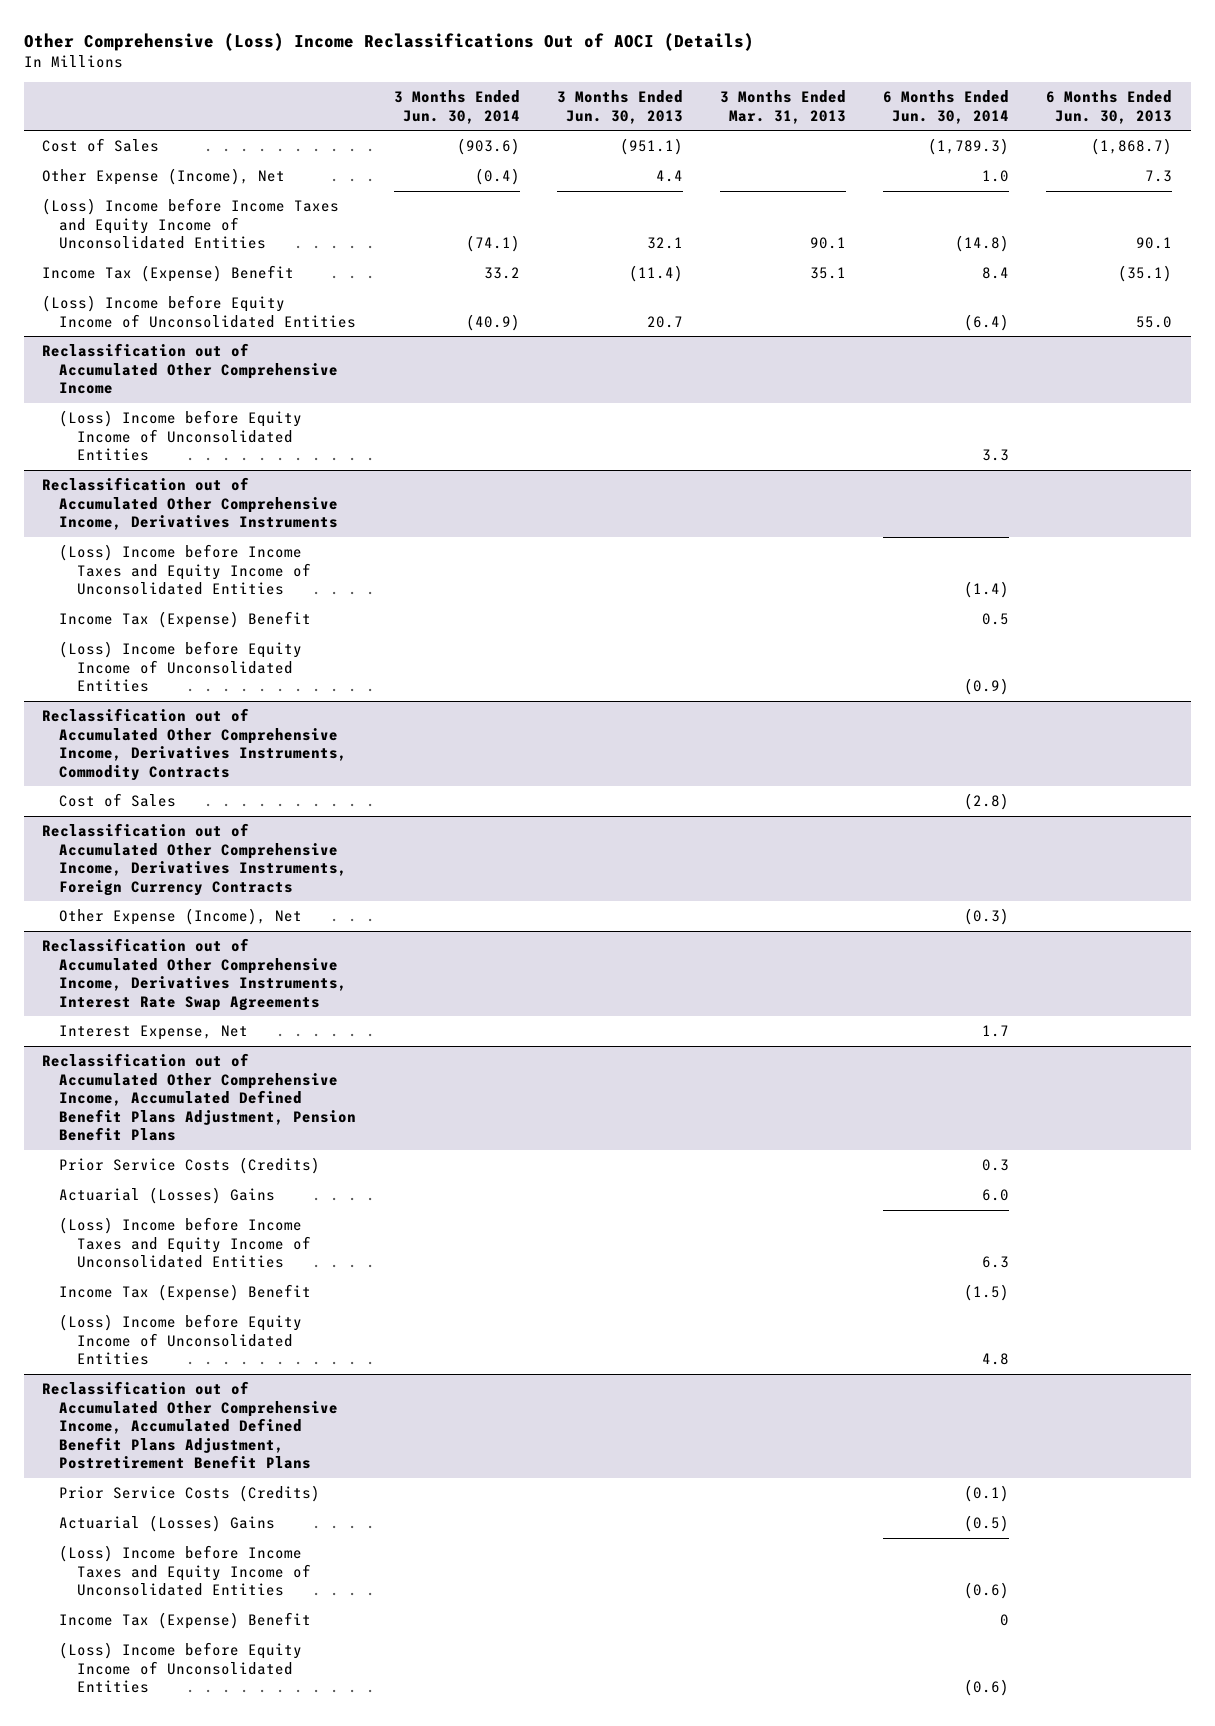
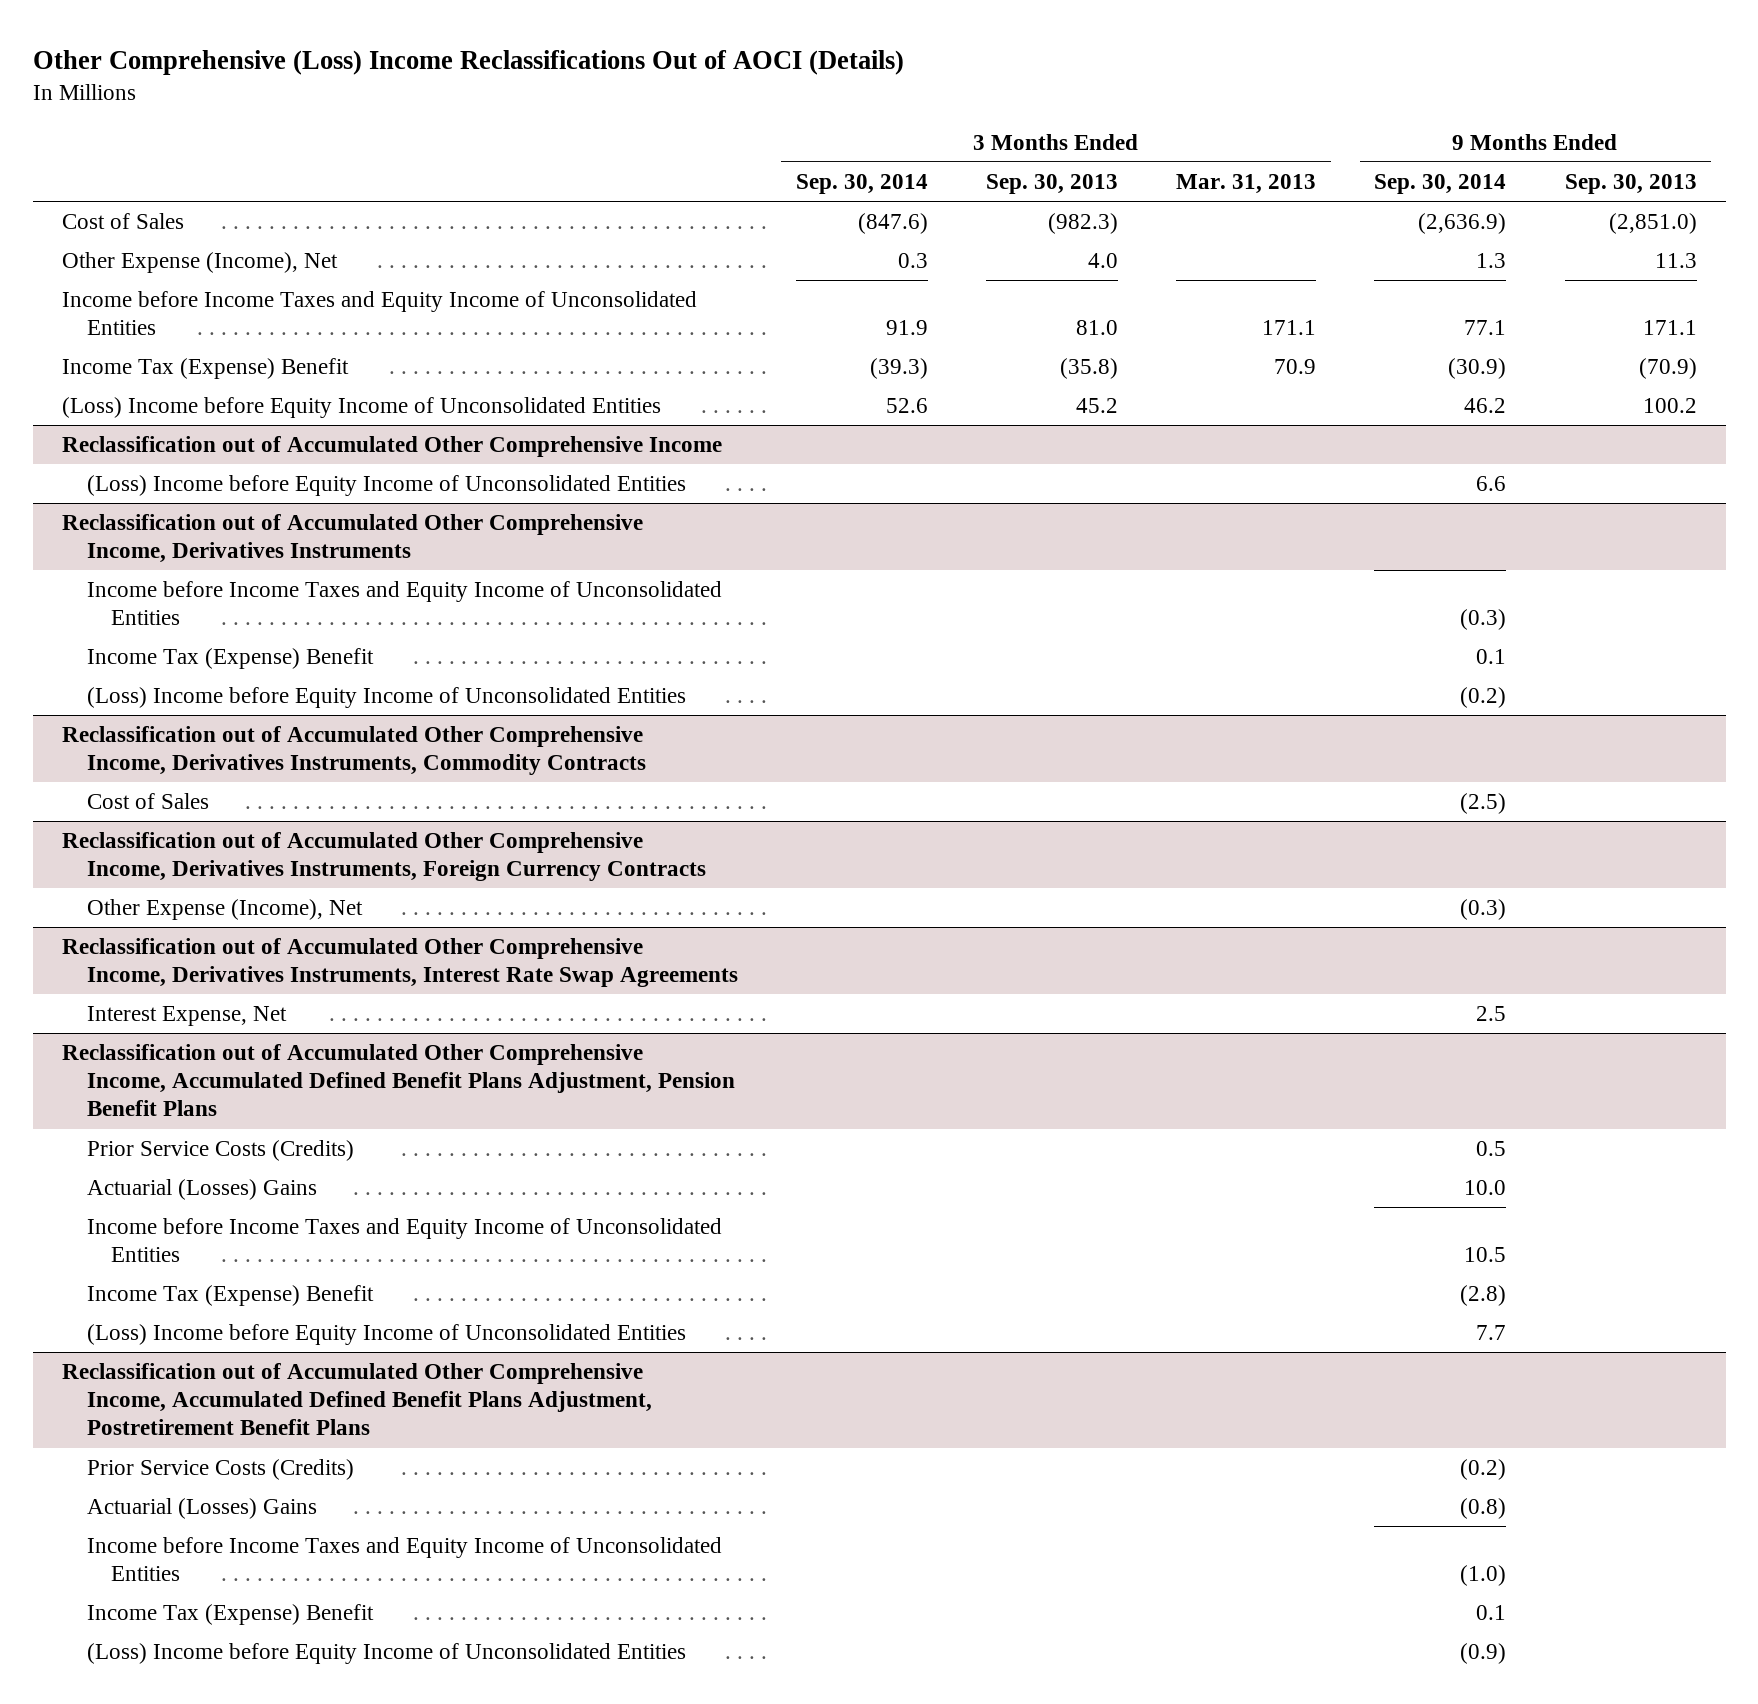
- | 3 Months Ended Jun. 30, 2014 | 3 Months Ended Jun. 30, 2013 | 3 Months Ended Mar. 31, 2013 | 6 Months Ended Jun. 30, 2014 | 6 Months Ended Jun. 30, 2013
+ | 3 Months Ended Sep. 30, 2014 | 3 Months Ended Sep. 30, 2013 | 3 Months Ended Mar. 31, 2013 | 9 Months Ended Sep. 30, 2014 | 9 Months Ended Sep. 30, 2013
- (Loss) Income before Income Taxes and Equity Income of Unconsolidated Entities | (74.1) | 32.1 | 90.1 | (14.8) | 90.1
- Income Tax (Expense) Benefit | 33.2 | (11.4) | 35.1 | 8.4 | (35.1)
+ Income before Income Taxes and Equity Income of Unconsolidated Entities | 91.9 | 81.0 | 171.1 | 77.1 | 171.1
+ Income Tax (Expense) Benefit | (39.3) | (35.8) | 70.9 | (30.9) | (70.9)
@ Reclassification out of Accumulated Other Comprehensive Income, Derivatives Instruments
- (Loss) Income before Income Taxes and Equity Income of Unconsolidated Entities | | | | (1.4) |
+ Income before Income Taxes and Equity Income of Unconsolidated Entities | | | | (0.3) |
@ Reclassification out of Accumulated Other Comprehensive Income, Accumulated Defined Benefit Plans Adjustment, Pension Benefit Plans
- (Loss) Income before Income Taxes and Equity Income of Unconsolidated Entities | | | | 6.3 |
+ Income before Income Taxes and Equity Income of Unconsolidated Entities | | | | 10.5 |
@ Reclassification out of Accumulated Other Comprehensive Income, Accumulated Defined Benefit Plans Adjustment, Postretirement Benefit Plans
- (Loss) Income before Income Taxes and Equity Income of Unconsolidated Entities | | | | (0.6) |
+ Income before Income Taxes and Equity Income of Unconsolidated Entities | | | | (1.0) |

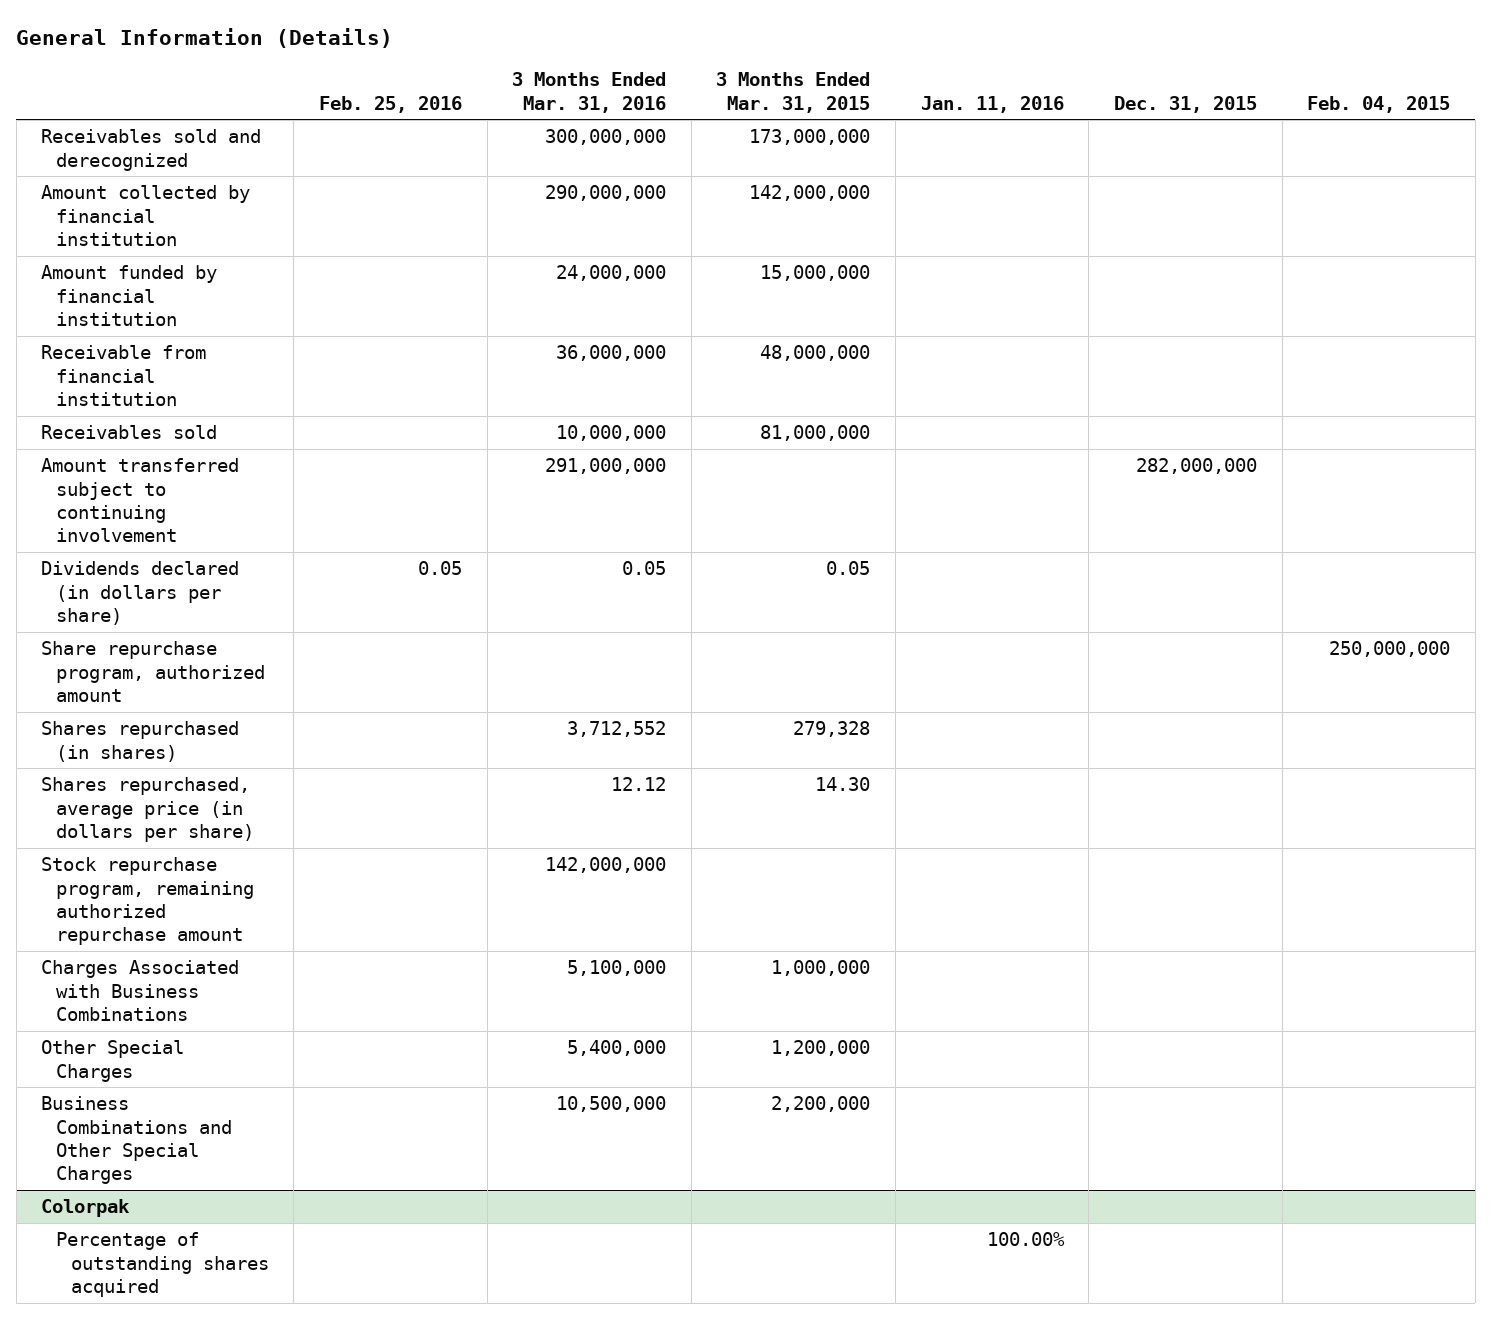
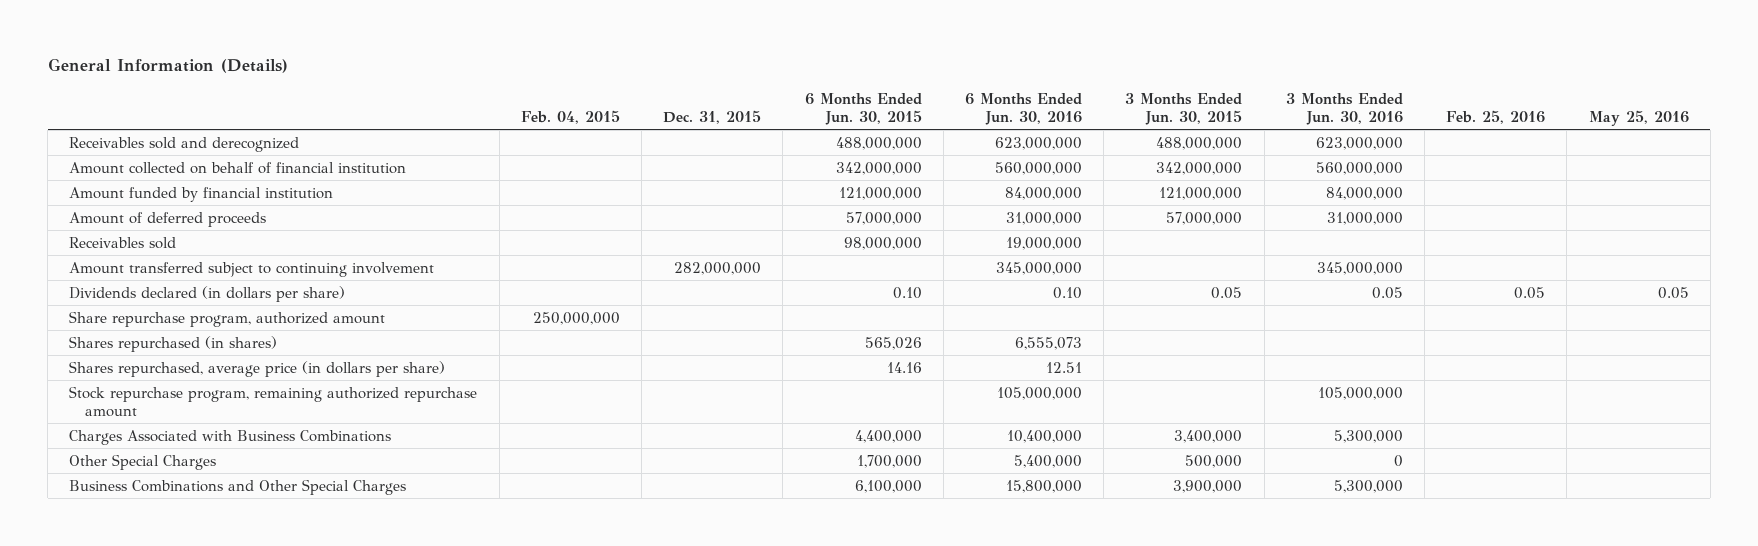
- | Feb. 25, 2016 | 3 Months Ended Mar. 31, 2016 | 3 Months Ended Mar. 31, 2015 | Jan. 11, 2016 | Dec. 31, 2015 | Feb. 04, 2015
+ | Feb. 04, 2015 | Dec. 31, 2015 | 6 Months Ended Jun. 30, 2015 | 6 Months Ended Jun. 30, 2016 | 3 Months Ended Jun. 30, 2015 | 3 Months Ended Jun. 30, 2016 | Feb. 25, 2016 | May 25, 2016
- Amount collected by financial institution | | 290,000,000 | 142,000,000 | | |
+ Amount collected on behalf of financial institution | | | 342,000,000 | 560,000,000 | 342,000,000 | 560,000,000 | |
- Receivable from financial institution | | 36,000,000 | 48,000,000 | | |
+ Amount of deferred proceeds | | | 57,000,000 | 31,000,000 | 57,000,000 | 31,000,000 | |
- Colorpak
- Percentage of outstanding shares acquired | | | | 100.00% | |

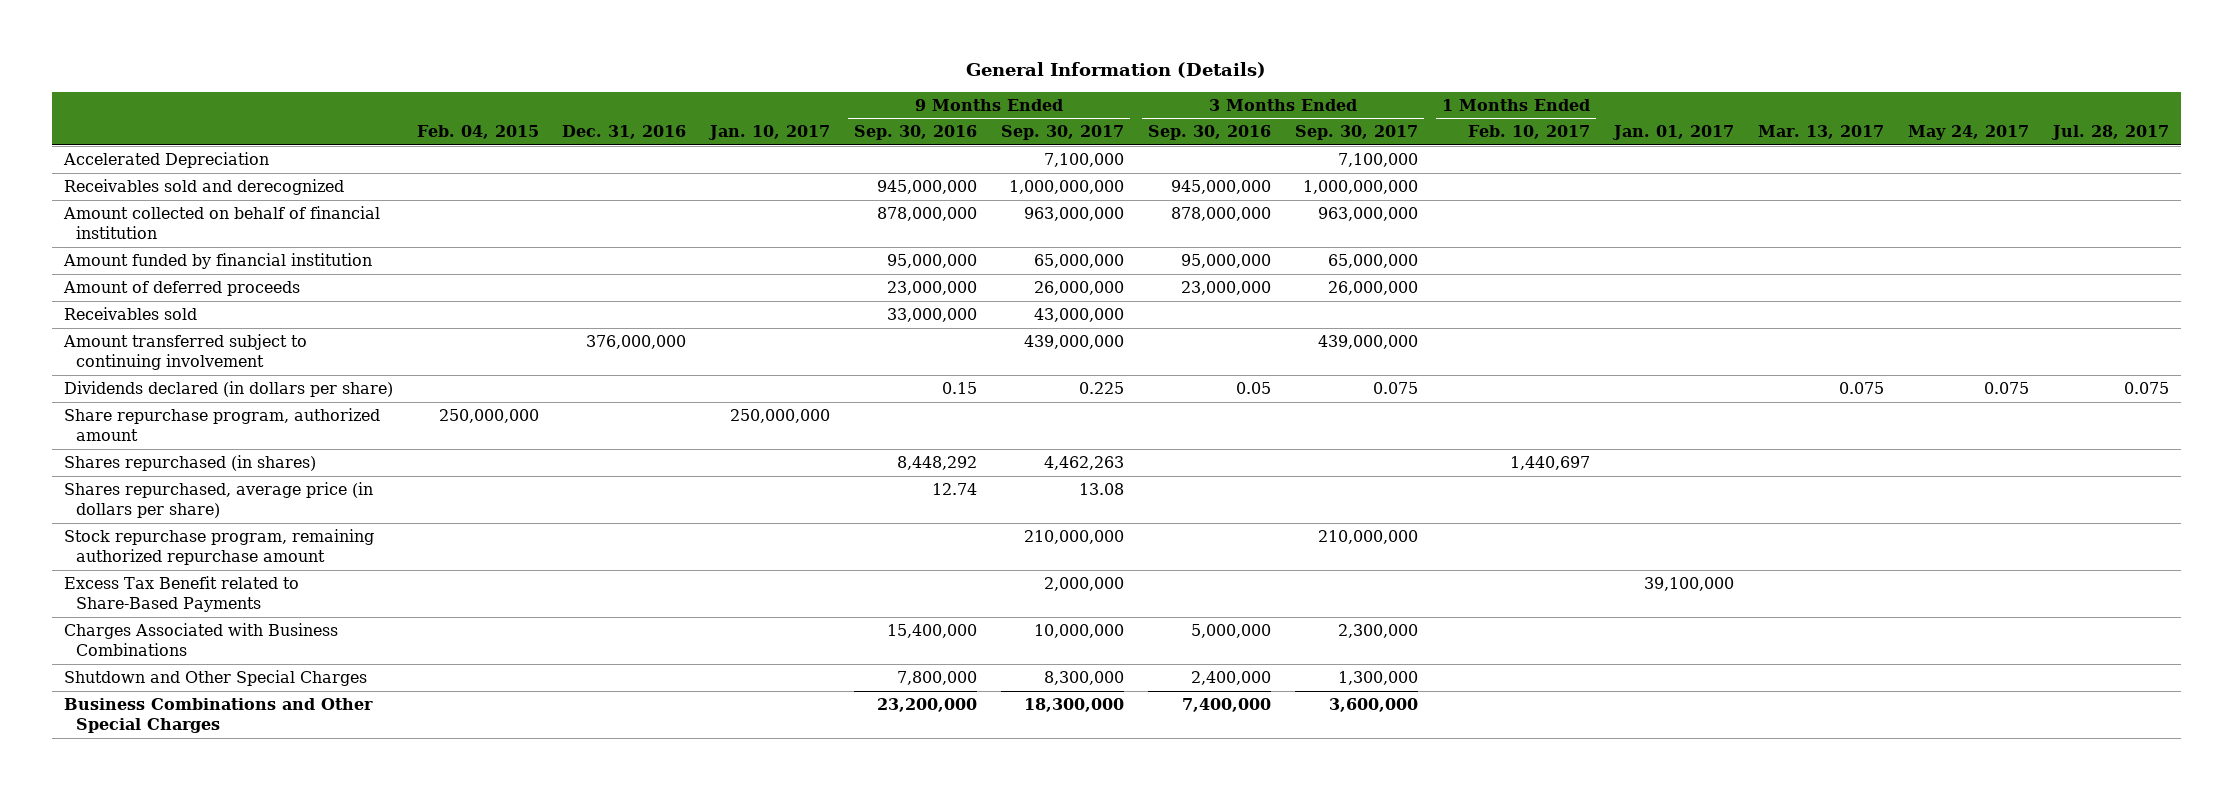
- | Feb. 04, 2015 | Dec. 31, 2015 | 6 Months Ended Jun. 30, 2015 | 6 Months Ended Jun. 30, 2016 | 3 Months Ended Jun. 30, 2015 | 3 Months Ended Jun. 30, 2016 | Feb. 25, 2016 | May 25, 2016
+ | Feb. 04, 2015 | Dec. 31, 2016 | Jan. 10, 2017 | 9 Months Ended Sep. 30, 2016 | 9 Months Ended Sep. 30, 2017 | 3 Months Ended Sep. 30, 2016 | 3 Months Ended Sep. 30, 2017 | 1 Months Ended Feb. 10, 2017 | Jan. 01, 2017 | Mar. 13, 2017 | May 24, 2017 | Jul. 28, 2017
+ Accelerated Depreciation | | | | | 7,100,000 | | 7,100,000 | | | | |
+ Excess Tax Benefit related to Share-Based Payments | | | | | 2,000,000 | | | | 39,100,000 | | |
- Other Special Charges | | | 1,700,000 | 5,400,000 | 500,000 | 0 | |
+ Shutdown and Other Special Charges | | | | 7,800,000 | 8,300,000 | 2,400,000 | 1,300,000 | | | | |

